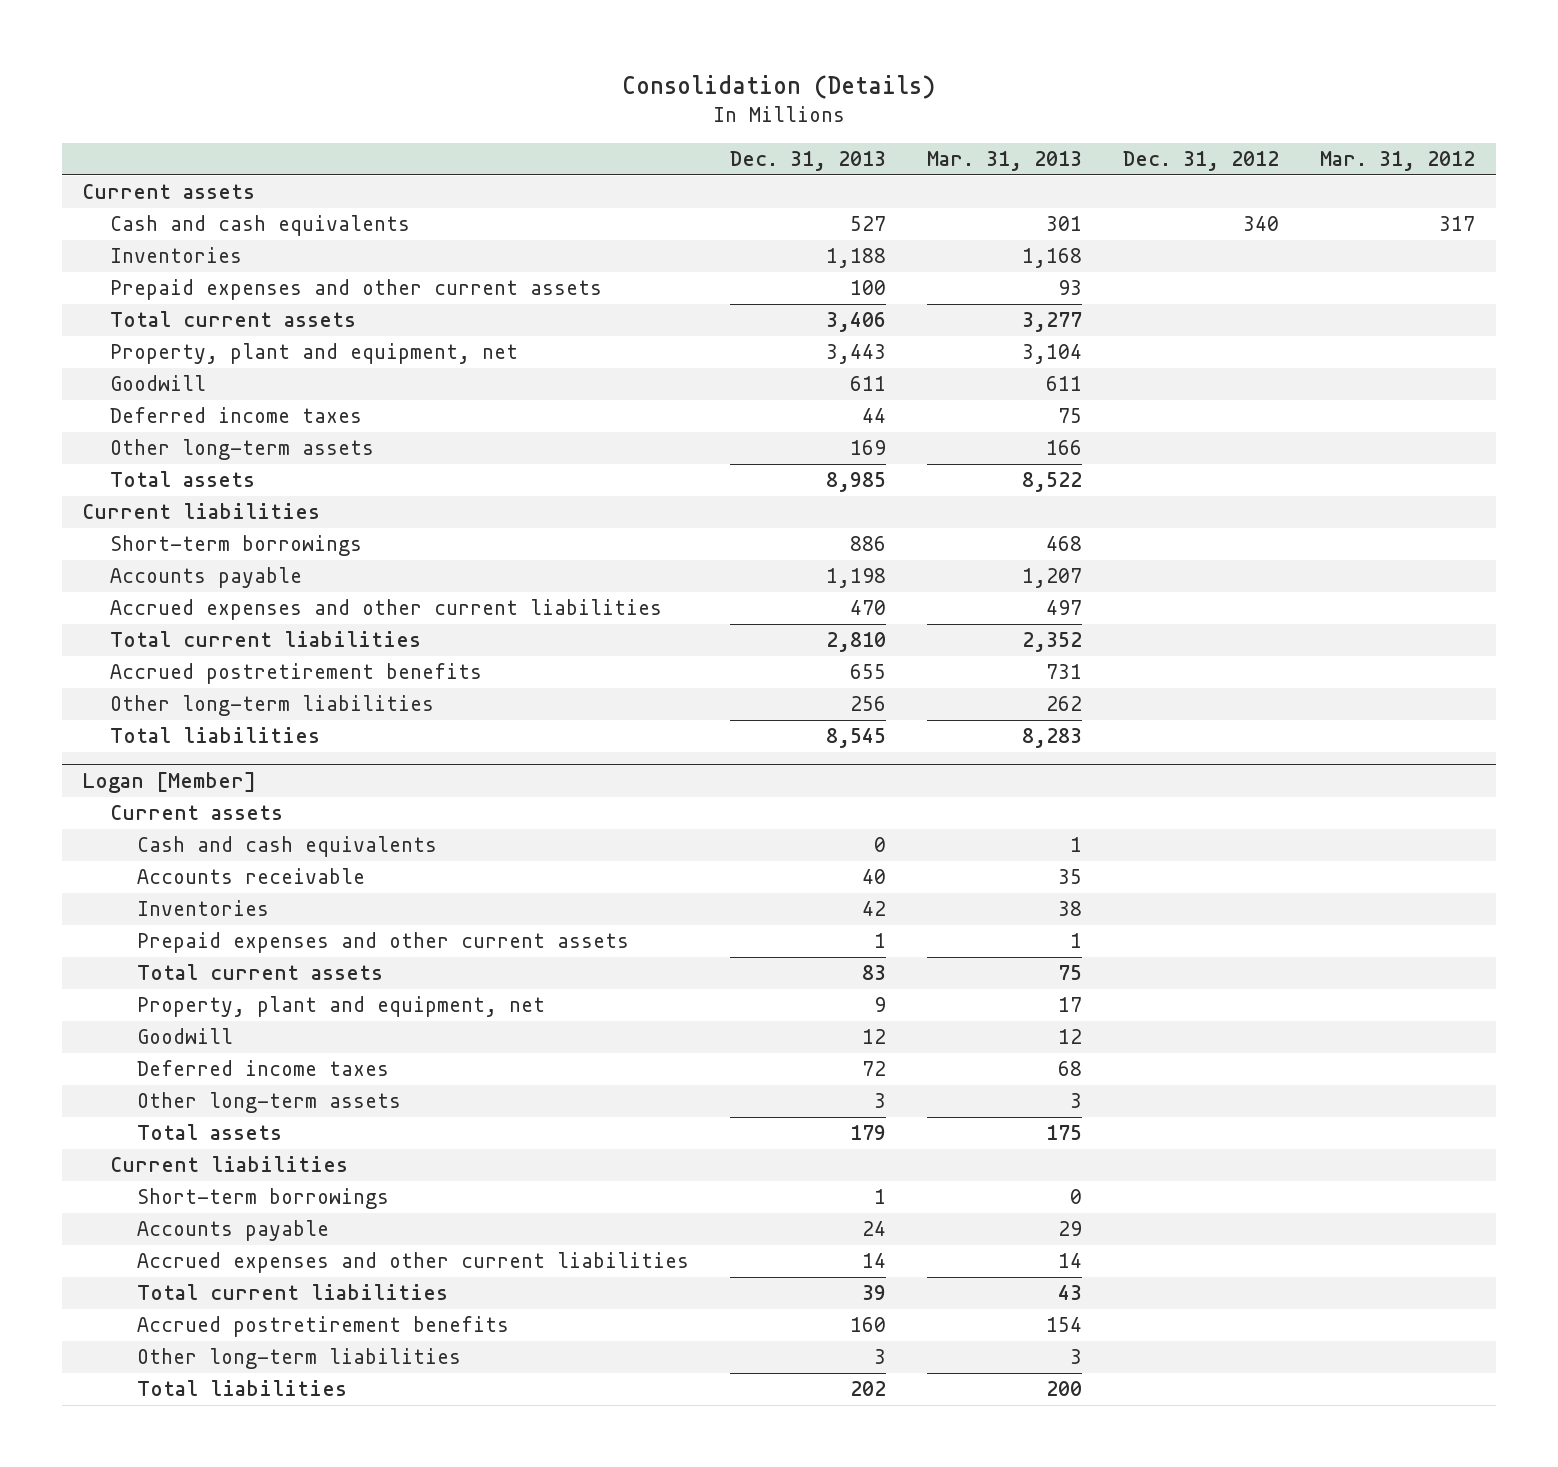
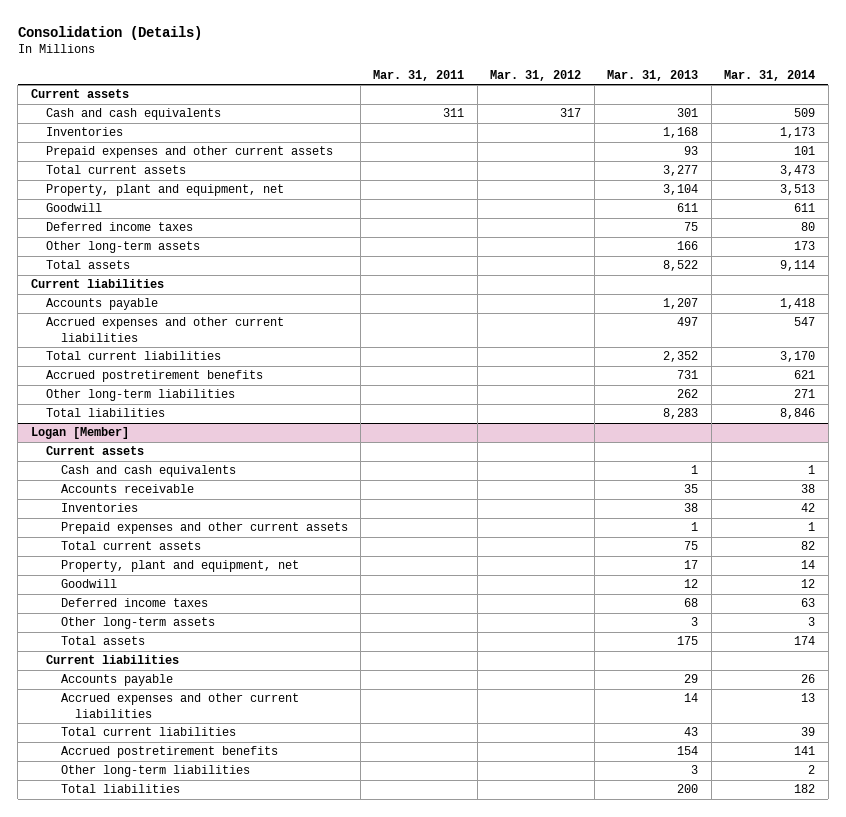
- | Dec. 31, 2013 | Mar. 31, 2013 | Dec. 31, 2012 | Mar. 31, 2012
+ | Mar. 31, 2011 | Mar. 31, 2012 | Mar. 31, 2013 | Mar. 31, 2014
- Short-term borrowings | 886 | 468 | |
@ Logan [Member]
- Short-term borrowings | 1 | 0 | |

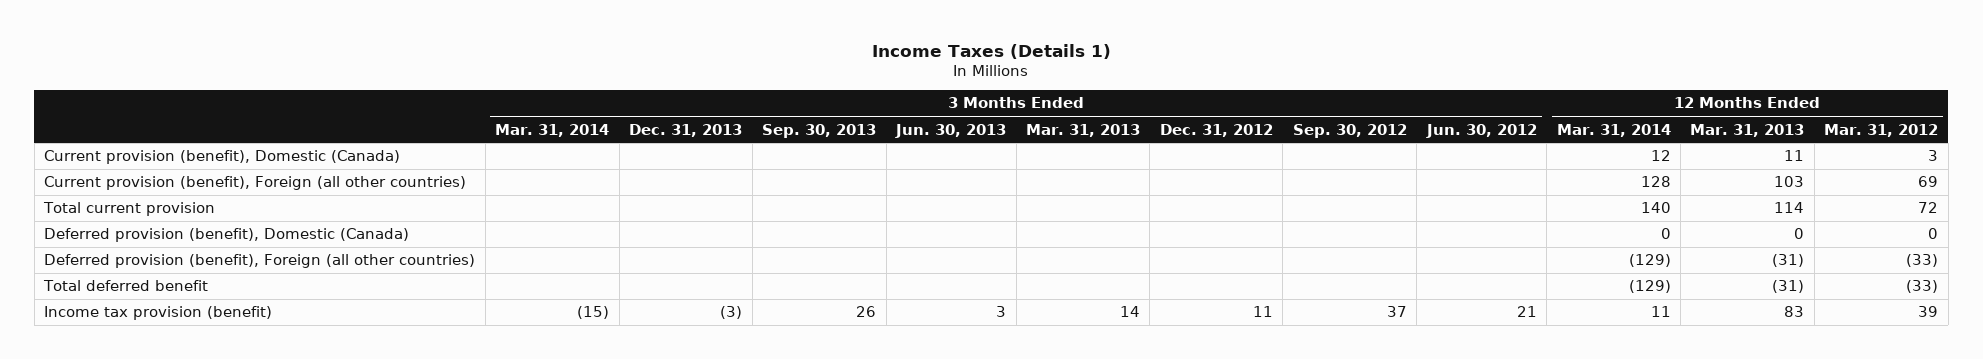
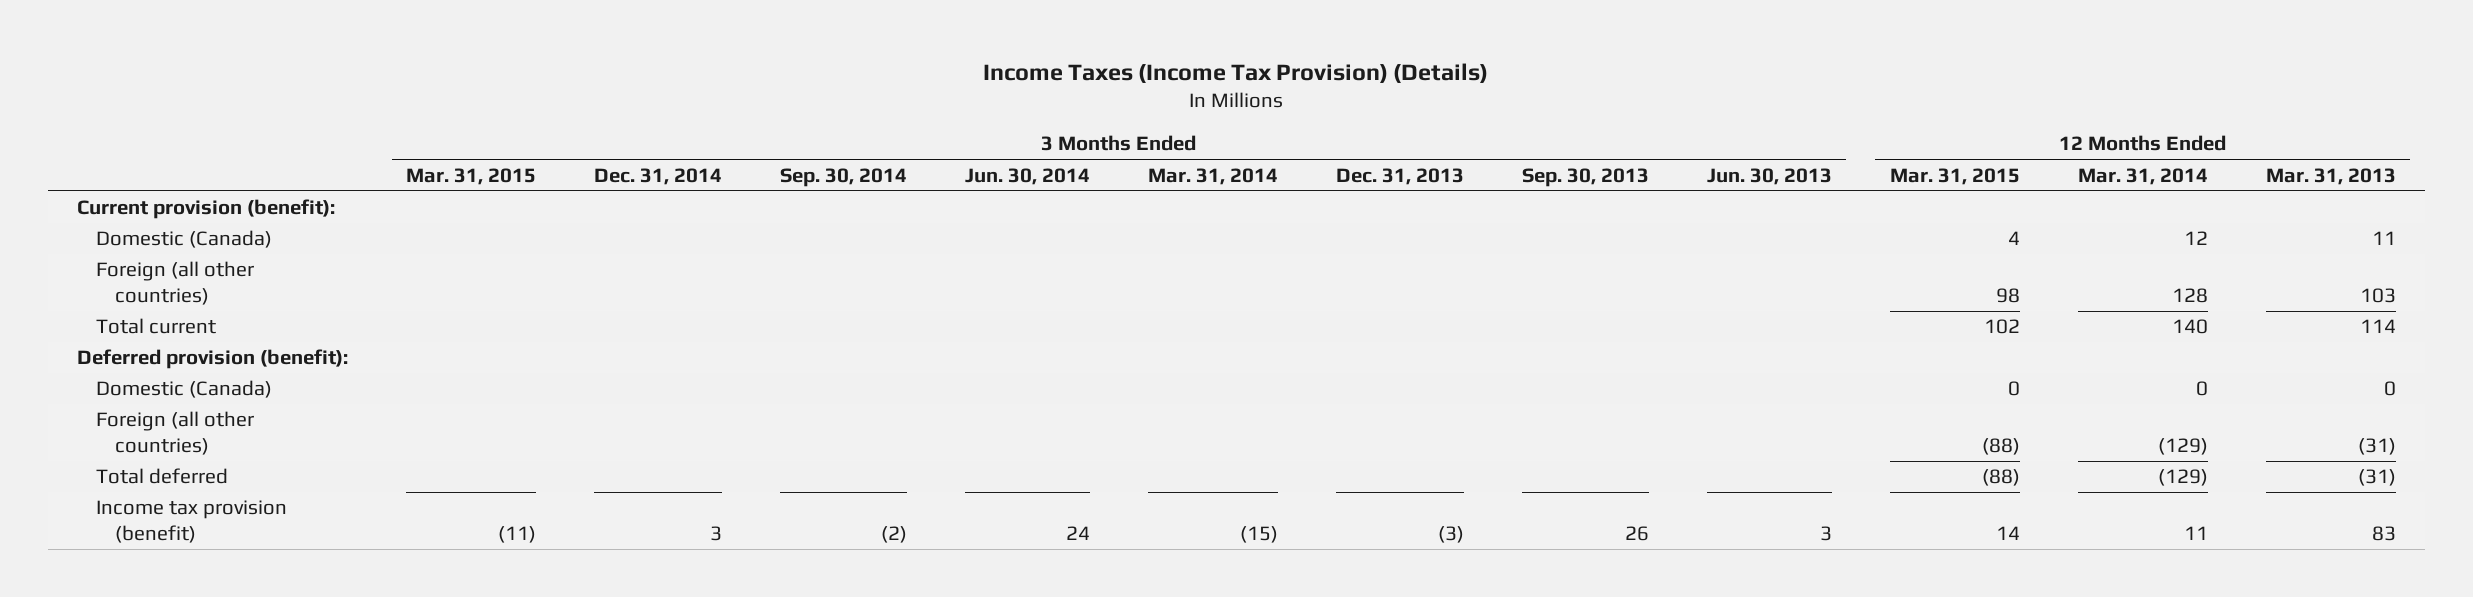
- Income Taxes (Details 1)
+ Income Taxes (Income Tax Provision) (Details)
- | 3 Months Ended Mar. 31, 2014 | 3 Months Ended Dec. 31, 2013 | 3 Months Ended Sep. 30, 2013 | 3 Months Ended Jun. 30, 2013 | 3 Months Ended Mar. 31, 2013 | 3 Months Ended Dec. 31, 2012 | 3 Months Ended Sep. 30, 2012 | 3 Months Ended Jun. 30, 2012 | 12 Months Ended Mar. 31, 2014 | 12 Months Ended Mar. 31, 2013 | 12 Months Ended Mar. 31, 2012
+ | 3 Months Ended Mar. 31, 2015 | 3 Months Ended Dec. 31, 2014 | 3 Months Ended Sep. 30, 2014 | 3 Months Ended Jun. 30, 2014 | 3 Months Ended Mar. 31, 2014 | 3 Months Ended Dec. 31, 2013 | 3 Months Ended Sep. 30, 2013 | 3 Months Ended Jun. 30, 2013 | 12 Months Ended Mar. 31, 2015 | 12 Months Ended Mar. 31, 2014 | 12 Months Ended Mar. 31, 2013
- Current provision (benefit), Domestic (Canada) | | | | | | | | | 12 | 11 | 3
- Current provision (benefit), Foreign (all other countries) | | | | | | | | | 128 | 103 | 69
- Total current provision | | | | | | | | | 140 | 114 | 72
- Deferred provision (benefit), Domestic (Canada) | | | | | | | | | 0 | 0 | 0
- Deferred provision (benefit), Foreign (all other countries) | | | | | | | | | (129) | (31) | (33)
- Total deferred benefit | | | | | | | | | (129) | (31) | (33)
+ Current provision (benefit):
+ Domestic (Canada) | | | | | | | | | 4 | 12 | 11
+ Foreign (all other countries) | | | | | | | | | 98 | 128 | 103
+ Total current | | | | | | | | | 102 | 140 | 114
+ Deferred provision (benefit):
+ Domestic (Canada) | | | | | | | | | 0 | 0 | 0
+ Foreign (all other countries) | | | | | | | | | (88) | (129) | (31)
+ Total deferred | | | | | | | | | (88) | (129) | (31)

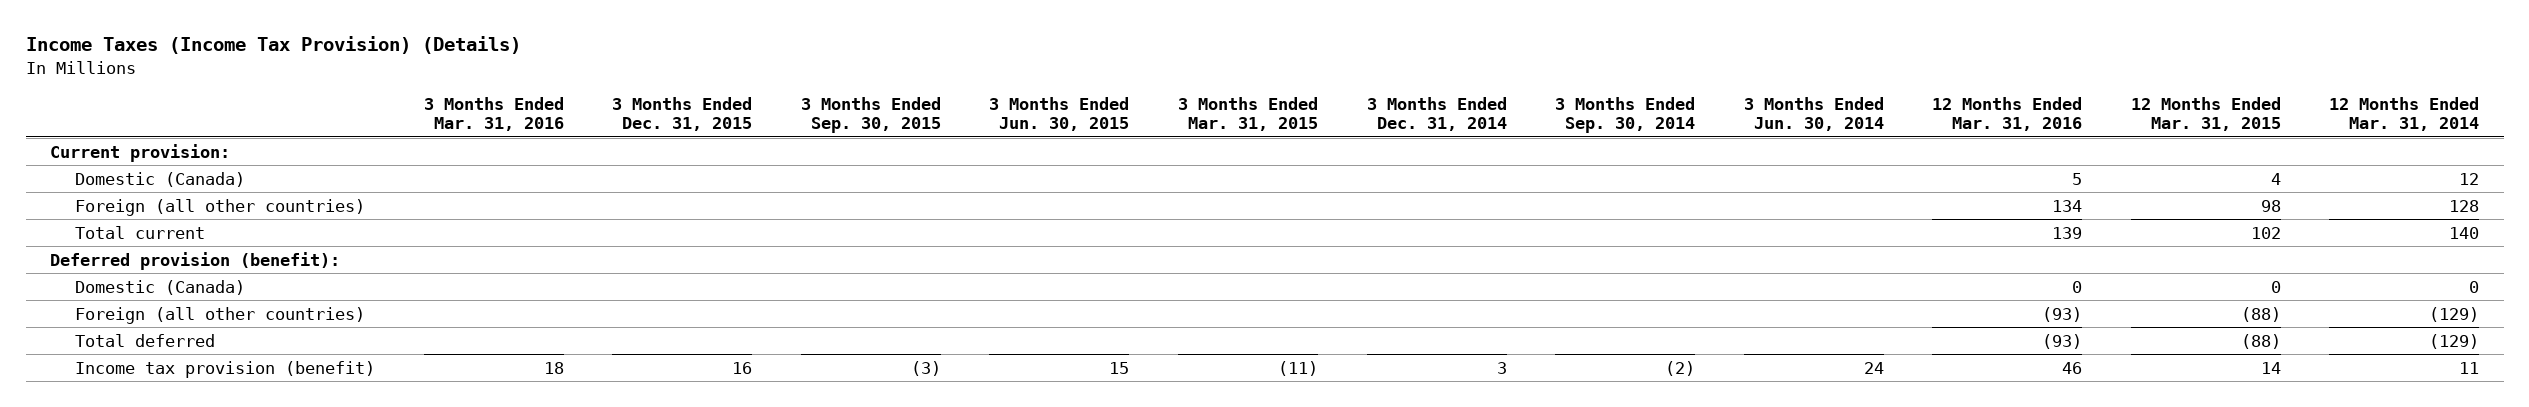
- | 3 Months Ended Mar. 31, 2015 | 3 Months Ended Dec. 31, 2014 | 3 Months Ended Sep. 30, 2014 | 3 Months Ended Jun. 30, 2014 | 3 Months Ended Mar. 31, 2014 | 3 Months Ended Dec. 31, 2013 | 3 Months Ended Sep. 30, 2013 | 3 Months Ended Jun. 30, 2013 | 12 Months Ended Mar. 31, 2015 | 12 Months Ended Mar. 31, 2014 | 12 Months Ended Mar. 31, 2013
+ | 3 Months Ended Mar. 31, 2016 | 3 Months Ended Dec. 31, 2015 | 3 Months Ended Sep. 30, 2015 | 3 Months Ended Jun. 30, 2015 | 3 Months Ended Mar. 31, 2015 | 3 Months Ended Dec. 31, 2014 | 3 Months Ended Sep. 30, 2014 | 3 Months Ended Jun. 30, 2014 | 12 Months Ended Mar. 31, 2016 | 12 Months Ended Mar. 31, 2015 | 12 Months Ended Mar. 31, 2014
- Current provision (benefit):
+ Current provision:

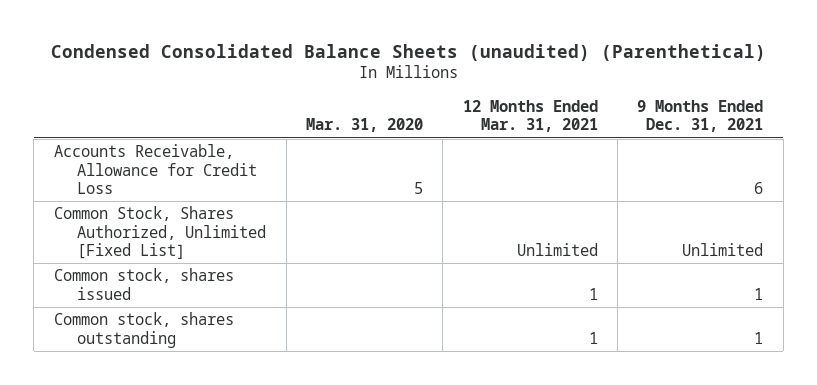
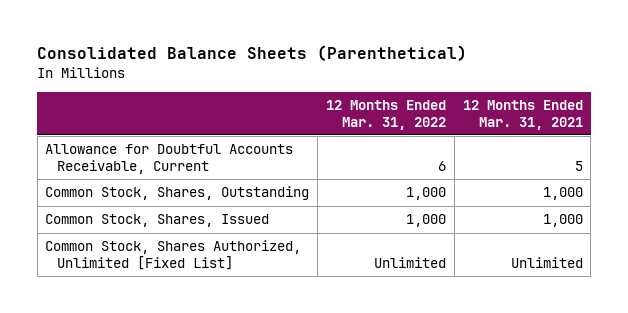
- Condensed Consolidated Balance Sheets (unaudited) (Parenthetical)
+ Consolidated Balance Sheets (Parenthetical)
- | Mar. 31, 2020 | 12 Months Ended Mar. 31, 2021 | 9 Months Ended Dec. 31, 2021
+ | 12 Months Ended Mar. 31, 2022 | 12 Months Ended Mar. 31, 2021
- Accounts Receivable, Allowance for Credit Loss | 5 | | 6
+ Allowance for Doubtful Accounts Receivable, Current | 6 | 5
+ Common Stock, Shares, Outstanding | 1,000 | 1,000
+ Common Stock, Shares, Issued | 1,000 | 1,000
- Common stock, shares issued | | 1 | 1
- Common stock, shares outstanding | | 1 | 1

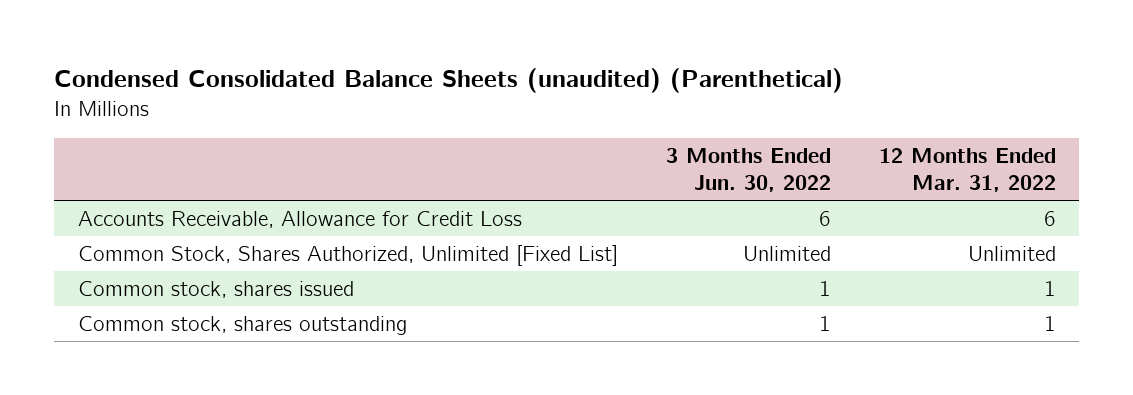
- Consolidated Balance Sheets (Parenthetical)
+ Condensed Consolidated Balance Sheets (unaudited) (Parenthetical)
- | 12 Months Ended Mar. 31, 2022 | 12 Months Ended Mar. 31, 2021
+ | 3 Months Ended Jun. 30, 2022 | 12 Months Ended Mar. 31, 2022
- Allowance for Doubtful Accounts Receivable, Current | 6 | 5
- Common Stock, Shares, Outstanding | 1,000 | 1,000
- Common Stock, Shares, Issued | 1,000 | 1,000
+ Accounts Receivable, Allowance for Credit Loss | 6 | 6
+ Common stock, shares issued | 1 | 1
+ Common stock, shares outstanding | 1 | 1

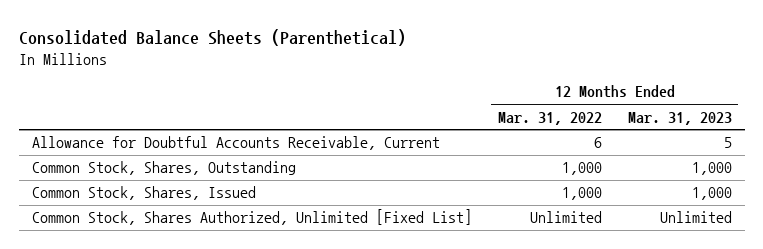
- Condensed Consolidated Balance Sheets (unaudited) (Parenthetical)
+ Consolidated Balance Sheets (Parenthetical)
- | 3 Months Ended Jun. 30, 2022 | 12 Months Ended Mar. 31, 2022
+ | 12 Months Ended Mar. 31, 2022 | 12 Months Ended Mar. 31, 2023
- Accounts Receivable, Allowance for Credit Loss | 6 | 6
+ Allowance for Doubtful Accounts Receivable, Current | 6 | 5
+ Common Stock, Shares, Outstanding | 1,000 | 1,000
+ Common Stock, Shares, Issued | 1,000 | 1,000
- Common stock, shares issued | 1 | 1
- Common stock, shares outstanding | 1 | 1

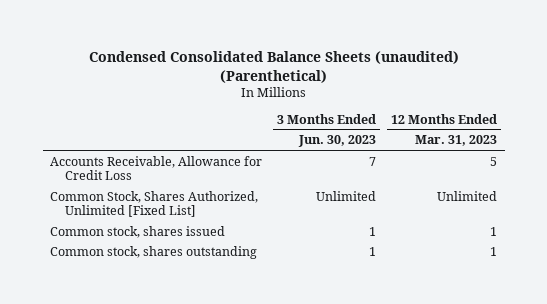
- Consolidated Balance Sheets (Parenthetical)
+ Condensed Consolidated Balance Sheets (unaudited) (Parenthetical)
- | 12 Months Ended Mar. 31, 2022 | 12 Months Ended Mar. 31, 2023
+ | 3 Months Ended Jun. 30, 2023 | 12 Months Ended Mar. 31, 2023
- Allowance for Doubtful Accounts Receivable, Current | 6 | 5
- Common Stock, Shares, Outstanding | 1,000 | 1,000
- Common Stock, Shares, Issued | 1,000 | 1,000
+ Accounts Receivable, Allowance for Credit Loss | 7 | 5
+ Common stock, shares issued | 1 | 1
+ Common stock, shares outstanding | 1 | 1

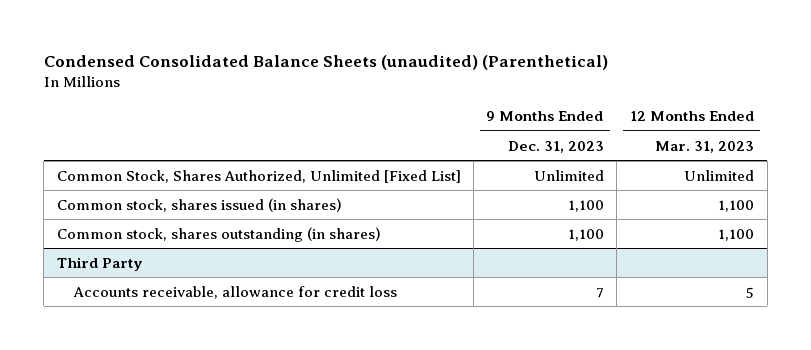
- | 3 Months Ended Jun. 30, 2023 | 12 Months Ended Mar. 31, 2023
+ | 9 Months Ended Dec. 31, 2023 | 12 Months Ended Mar. 31, 2023
- Accounts Receivable, Allowance for Credit Loss | 7 | 5
- Common stock, shares issued | 1 | 1
- Common stock, shares outstanding | 1 | 1
+ Common stock, shares issued (in shares) | 1,100 | 1,100
+ Common stock, shares outstanding (in shares) | 1,100 | 1,100
+ Third Party
+ Accounts receivable, allowance for credit loss | 7 | 5

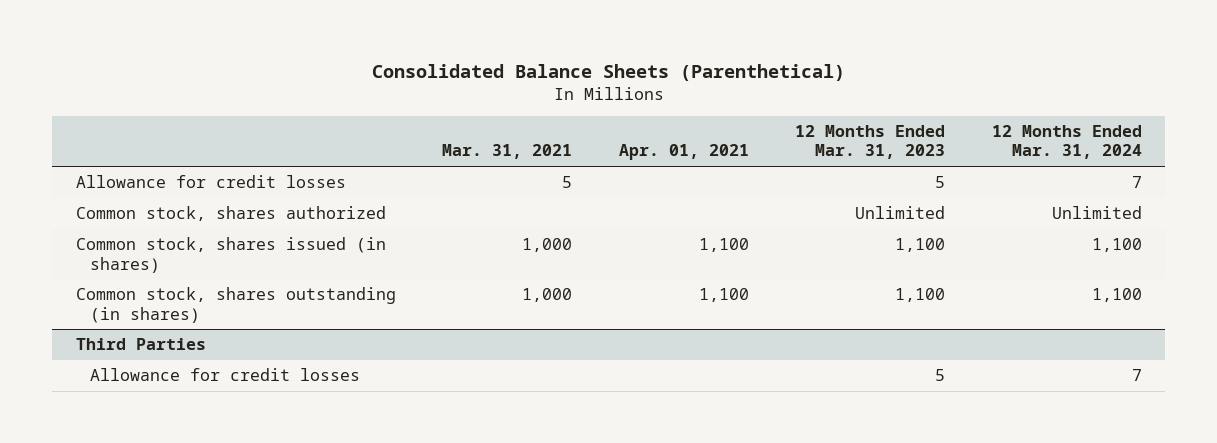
- Condensed Consolidated Balance Sheets (unaudited) (Parenthetical)
+ Consolidated Balance Sheets (Parenthetical)
- | 9 Months Ended Dec. 31, 2023 | 12 Months Ended Mar. 31, 2023
+ | Mar. 31, 2021 | Apr. 01, 2021 | 12 Months Ended Mar. 31, 2023 | 12 Months Ended Mar. 31, 2024
- Common Stock, Shares Authorized, Unlimited [Fixed List] | Unlimited | Unlimited
+ Allowance for credit losses | 5 | | 5 | 7
+ Common stock, shares authorized | | | Unlimited | Unlimited
- Third Party
- Accounts receivable, allowance for credit loss | 7 | 5
+ Third Parties
+ Allowance for credit losses | | | 5 | 7

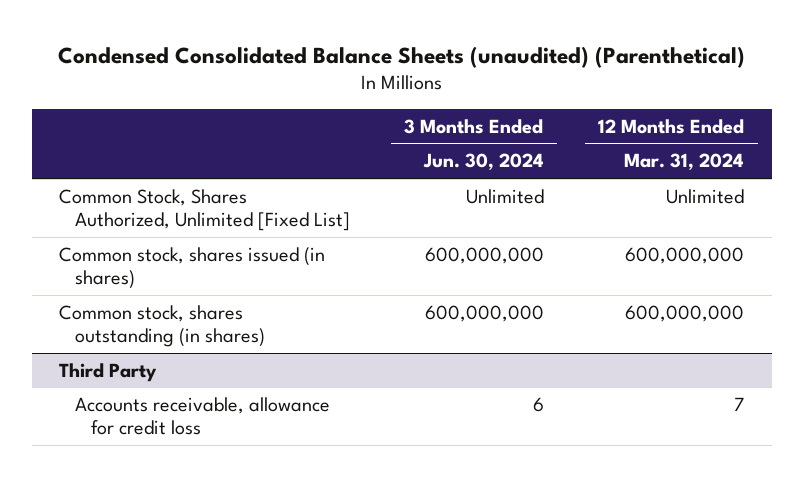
- Consolidated Balance Sheets (Parenthetical)
+ Condensed Consolidated Balance Sheets (unaudited) (Parenthetical)
- | Mar. 31, 2021 | Apr. 01, 2021 | 12 Months Ended Mar. 31, 2023 | 12 Months Ended Mar. 31, 2024
+ | 3 Months Ended Jun. 30, 2024 | 12 Months Ended Mar. 31, 2024
- Allowance for credit losses | 5 | | 5 | 7
- Common stock, shares authorized | | | Unlimited | Unlimited
- Common stock, shares issued (in shares) | 1,000 | 1,100 | 1,100 | 1,100
- Common stock, shares outstanding (in shares) | 1,000 | 1,100 | 1,100 | 1,100
- Third Parties
- Allowance for credit losses | | | 5 | 7
+ Common Stock, Shares Authorized, Unlimited [Fixed List] | Unlimited | Unlimited
+ Common stock, shares issued (in shares) | 600,000,000 | 600,000,000
+ Common stock, shares outstanding (in shares) | 600,000,000 | 600,000,000
+ Third Party
+ Accounts receivable, allowance for credit loss | 6 | 7

